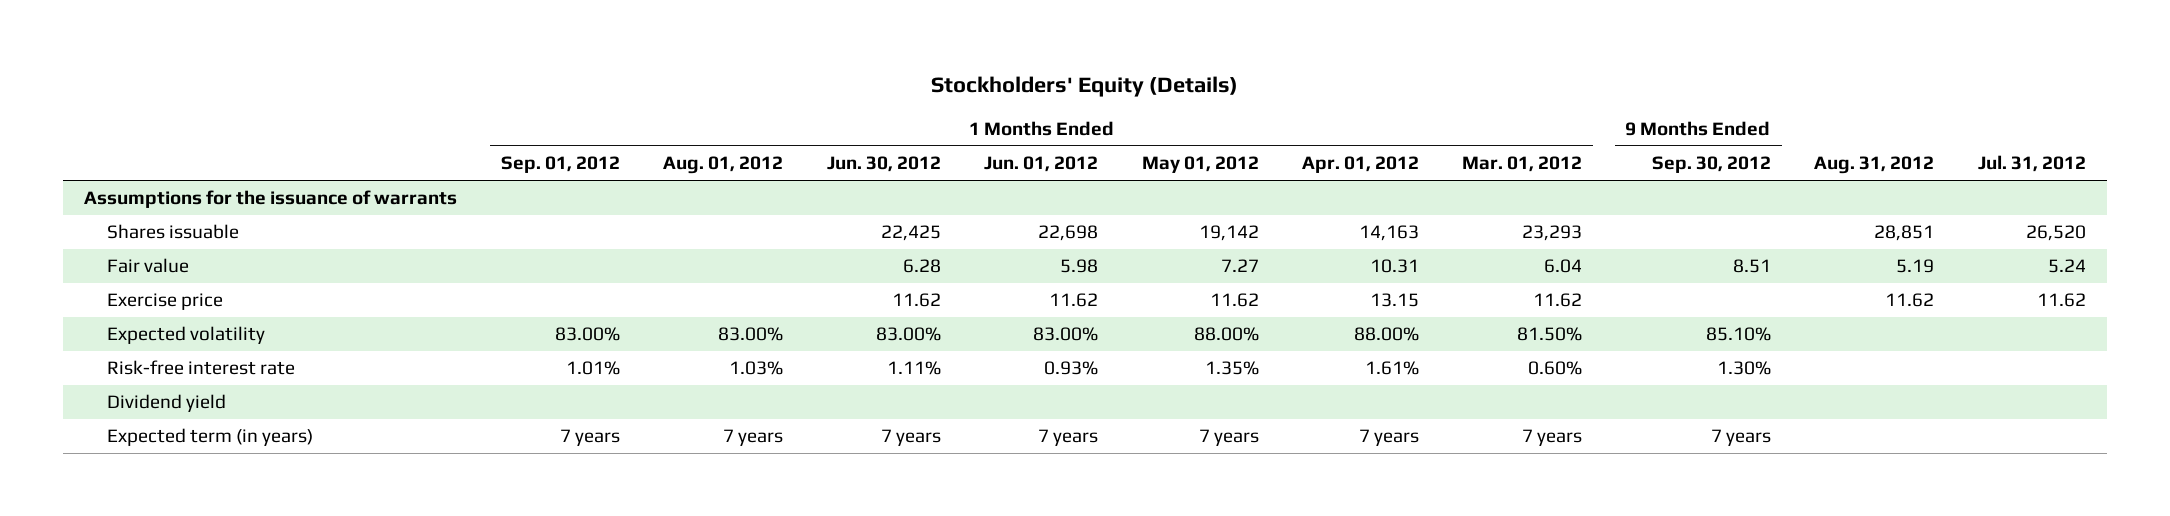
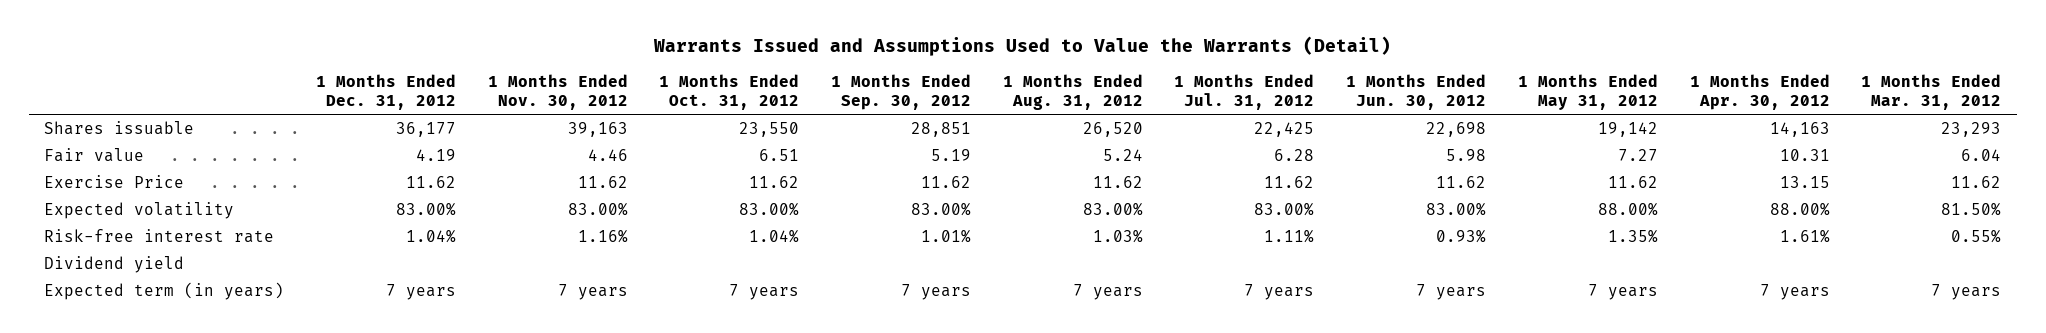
- Stockholders' Equity (Details)
+ Warrants Issued and Assumptions Used to Value the Warrants (Detail)
- | 1 Months Ended Sep. 01, 2012 | 1 Months Ended Aug. 01, 2012 | 1 Months Ended Jun. 30, 2012 | 1 Months Ended Jun. 01, 2012 | 1 Months Ended May 01, 2012 | 1 Months Ended Apr. 01, 2012 | 1 Months Ended Mar. 01, 2012 | 9 Months Ended Sep. 30, 2012 | Aug. 31, 2012 | Jul. 31, 2012
+ | 1 Months Ended Dec. 31, 2012 | 1 Months Ended Nov. 30, 2012 | 1 Months Ended Oct. 31, 2012 | 1 Months Ended Sep. 30, 2012 | 1 Months Ended Aug. 31, 2012 | 1 Months Ended Jul. 31, 2012 | 1 Months Ended Jun. 30, 2012 | 1 Months Ended May 31, 2012 | 1 Months Ended Apr. 30, 2012 | 1 Months Ended Mar. 31, 2012
- Assumptions for the issuance of warrants
- Shares issuable | | | 22,425 | 22,698 | 19,142 | 14,163 | 23,293 | | 28,851 | 26,520
- Fair value | | | 6.28 | 5.98 | 7.27 | 10.31 | 6.04 | 8.51 | 5.19 | 5.24
- Exercise price | | | 11.62 | 11.62 | 11.62 | 13.15 | 11.62 | | 11.62 | 11.62
+ Shares issuable | 36,177 | 39,163 | 23,550 | 28,851 | 26,520 | 22,425 | 22,698 | 19,142 | 14,163 | 23,293
+ Fair value | 4.19 | 4.46 | 6.51 | 5.19 | 5.24 | 6.28 | 5.98 | 7.27 | 10.31 | 6.04
+ Exercise Price | 11.62 | 11.62 | 11.62 | 11.62 | 11.62 | 11.62 | 11.62 | 11.62 | 13.15 | 11.62
- Risk-free interest rate | 1.01% | 1.03% | 1.11% | 0.93% | 1.35% | 1.61% | 0.60% | 1.30% | |
+ Risk-free interest rate | 1.04% | 1.16% | 1.04% | 1.01% | 1.03% | 1.11% | 0.93% | 1.35% | 1.61% | 0.55%

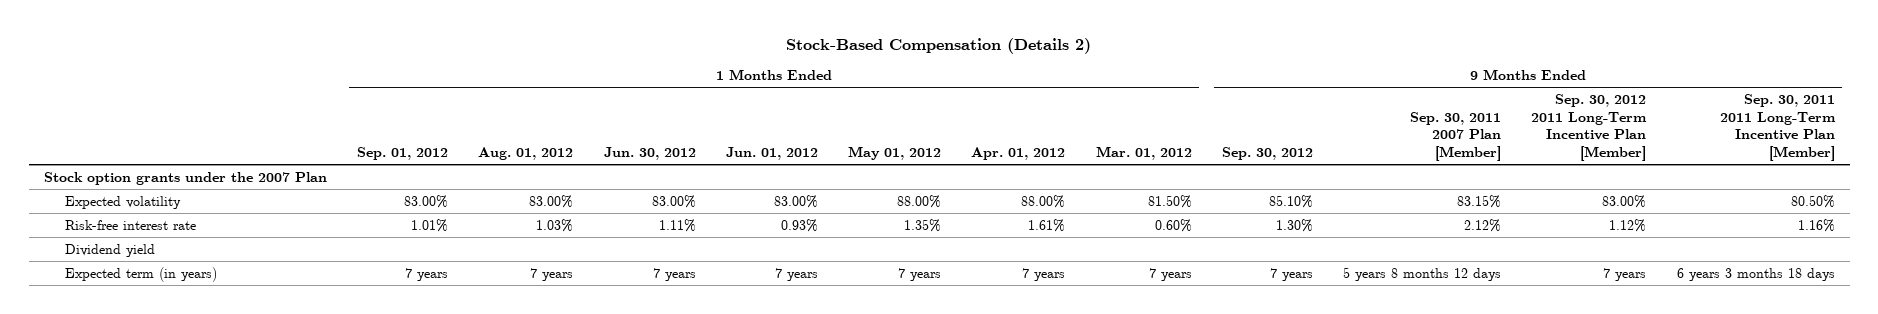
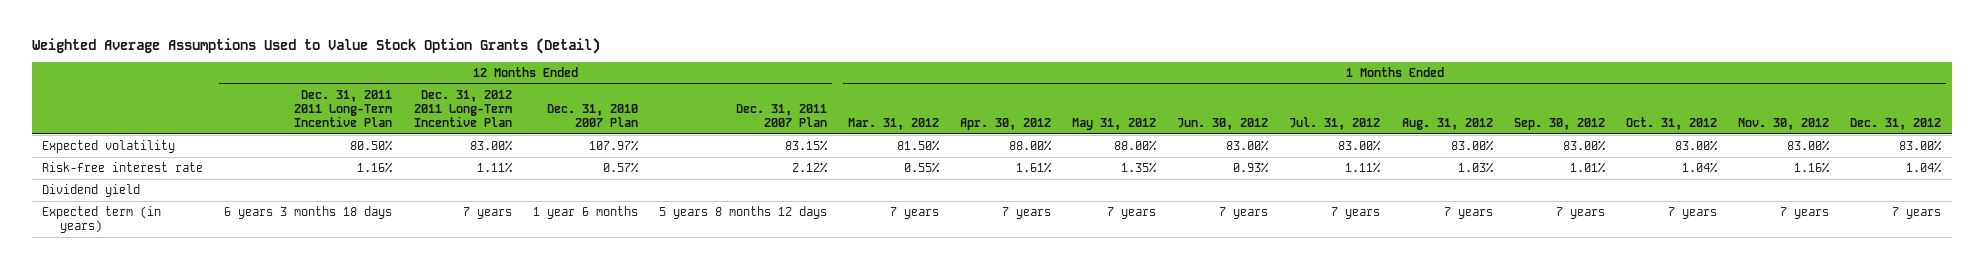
- Stock-Based Compensation (Details 2)
+ Weighted Average Assumptions Used to Value Stock Option Grants (Detail)
- | 1 Months Ended Sep. 01, 2012 | 1 Months Ended Aug. 01, 2012 | 1 Months Ended Jun. 30, 2012 | 1 Months Ended Jun. 01, 2012 | 1 Months Ended May 01, 2012 | 1 Months Ended Apr. 01, 2012 | 1 Months Ended Mar. 01, 2012 | 9 Months Ended Sep. 30, 2012 | 9 Months Ended Sep. 30, 2011 2007 Plan [Member] | 9 Months Ended Sep. 30, 2012 2011 Long-Term Incentive Plan [Member] | 9 Months Ended Sep. 30, 2011 2011 Long-Term Incentive Plan [Member]
+ | 12 Months Ended Dec. 31, 2011 2011 Long-Term Incentive Plan | 12 Months Ended Dec. 31, 2012 2011 Long-Term Incentive Plan | 12 Months Ended Dec. 31, 2010 2007 Plan | 12 Months Ended Dec. 31, 2011 2007 Plan | 1 Months Ended Mar. 31, 2012 | 1 Months Ended Apr. 30, 2012 | 1 Months Ended May 31, 2012 | 1 Months Ended Jun. 30, 2012 | 1 Months Ended Jul. 31, 2012 | 1 Months Ended Aug. 31, 2012 | 1 Months Ended Sep. 30, 2012 | 1 Months Ended Oct. 31, 2012 | 1 Months Ended Nov. 30, 2012 | 1 Months Ended Dec. 31, 2012
- Stock option grants under the 2007 Plan
- Risk-free interest rate | 1.01% | 1.03% | 1.11% | 0.93% | 1.35% | 1.61% | 0.60% | 1.30% | 2.12% | 1.12% | 1.16%
+ Risk-free interest rate | 1.16% | 1.11% | 0.57% | 2.12% | 0.55% | 1.61% | 1.35% | 0.93% | 1.11% | 1.03% | 1.01% | 1.04% | 1.16% | 1.04%

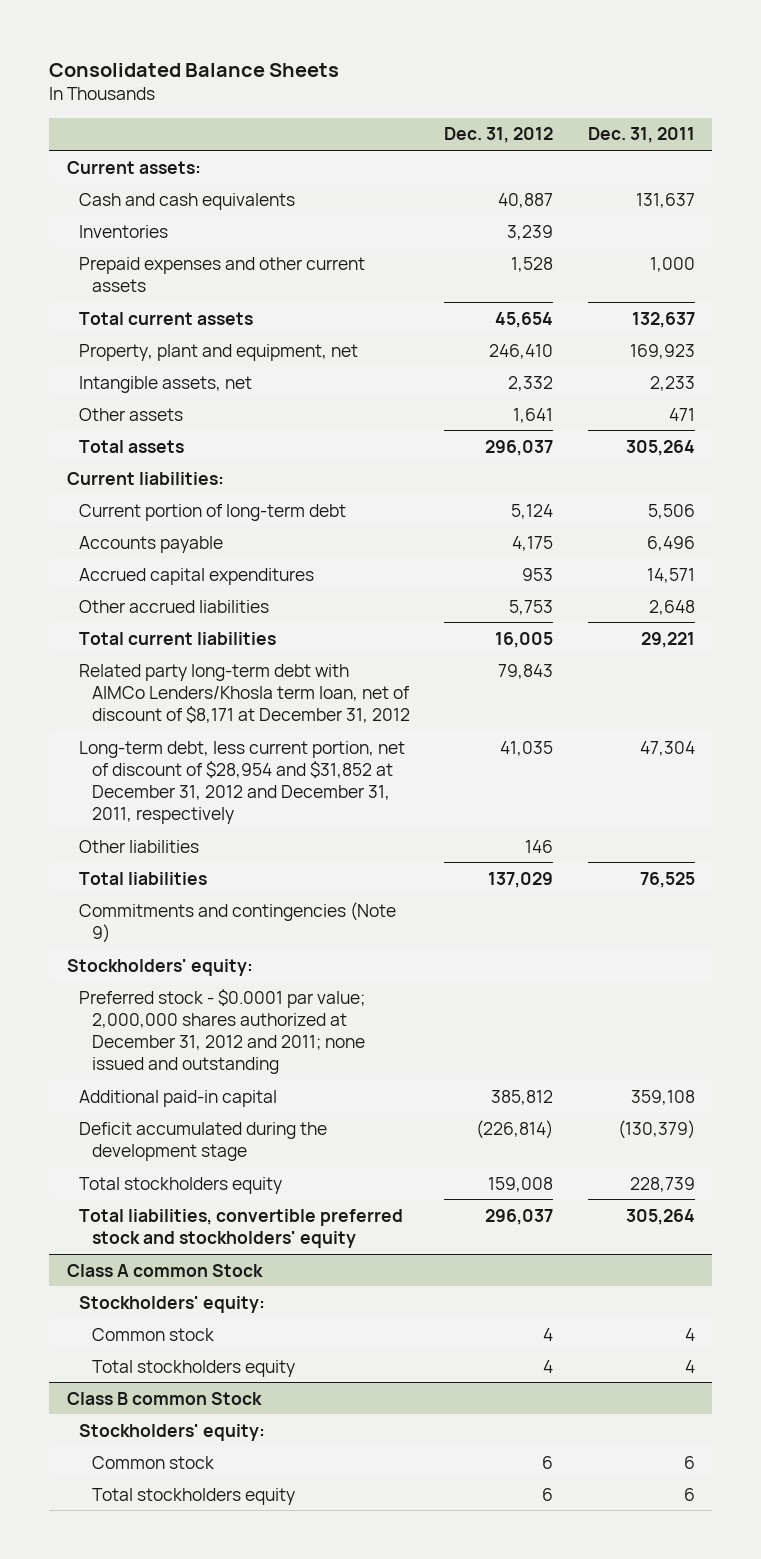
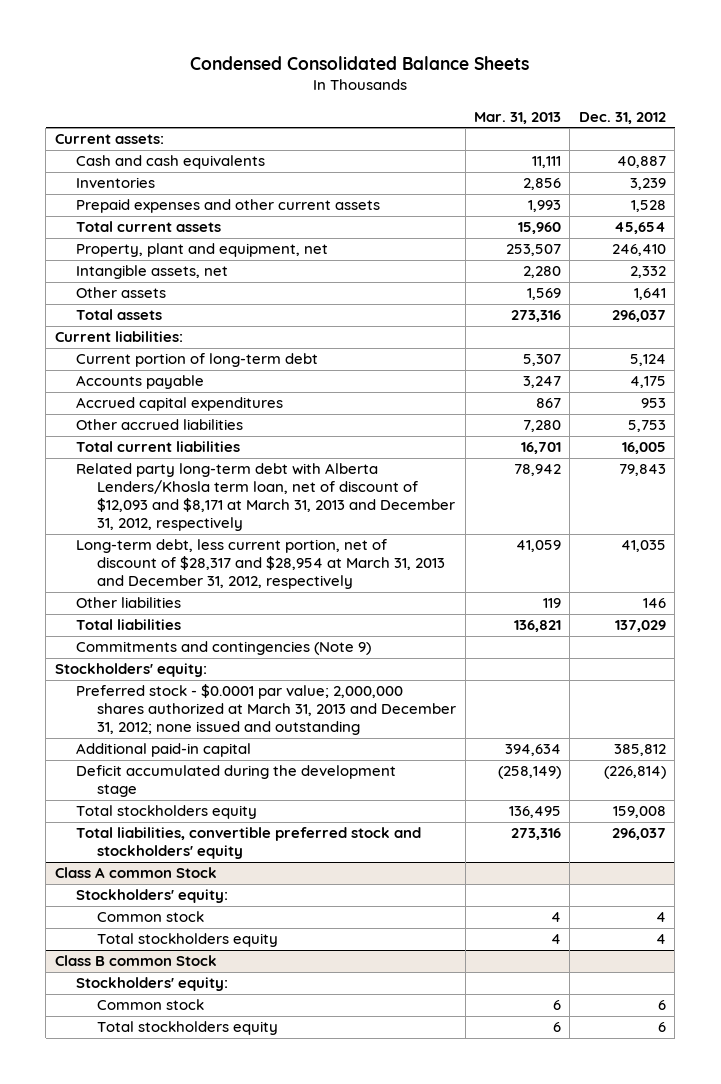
- Consolidated Balance Sheets
+ Condensed Consolidated Balance Sheets
- | Dec. 31, 2012 | Dec. 31, 2011
+ | Mar. 31, 2013 | Dec. 31, 2012
- Related party long-term debt with AIMCo Lenders/Khosla term loan, net of discount of $8,171 at December 31, 2012 | 79,843 |
- Long-term debt, less current portion, net of discount of $28,954 and $31,852 at December 31, 2012 and December 31, 2011, respectively | 41,035 | 47,304
+ Related party long-term debt with Alberta Lenders/Khosla term loan, net of discount of $12,093 and $8,171 at March 31, 2013 and December 31, 2012, respectively | 78,942 | 79,843
+ Long-term debt, less current portion, net of discount of $28,317 and $28,954 at March 31, 2013 and December 31, 2012, respectively | 41,059 | 41,035
- Preferred stock - $0.0001 par value; 2,000,000 shares authorized at December 31, 2012 and 2011; none issued and outstanding
+ Preferred stock - $0.0001 par value; 2,000,000 shares authorized at March 31, 2013 and December 31, 2012; none issued and outstanding

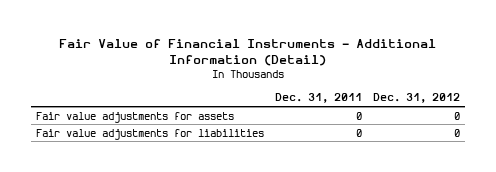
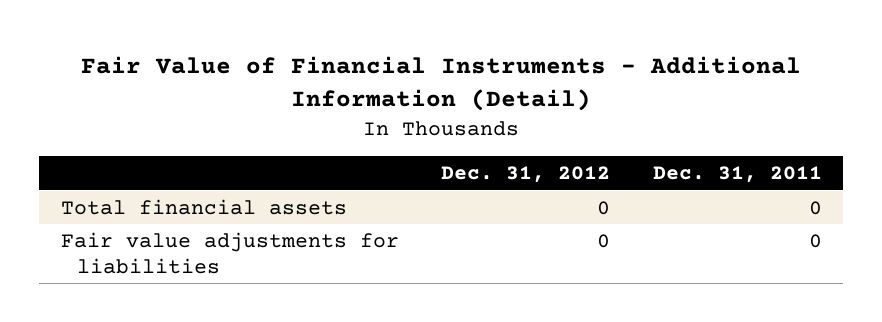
- | Dec. 31, 2011 | Dec. 31, 2012
+ | Dec. 31, 2012 | Dec. 31, 2011
- Fair value adjustments for assets | 0 | 0
+ Total financial assets | 0 | 0

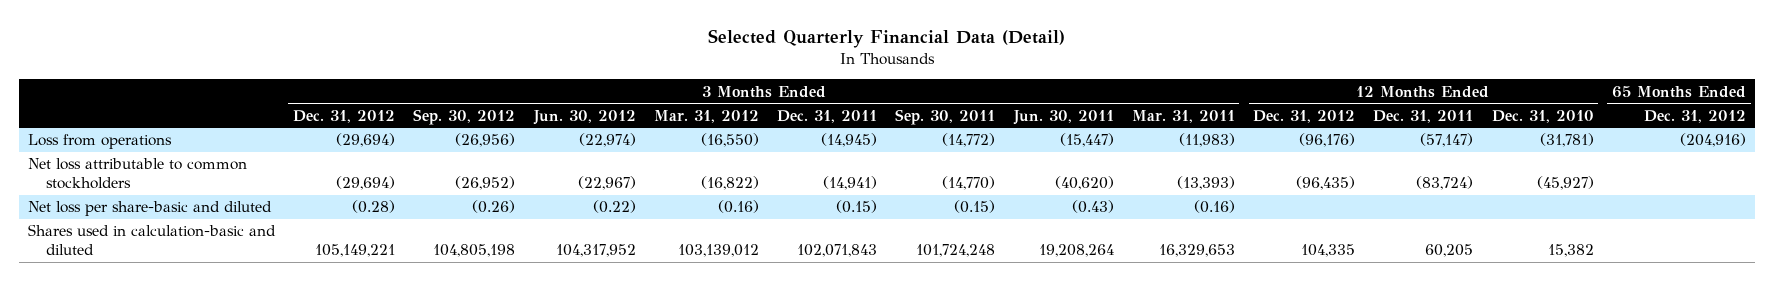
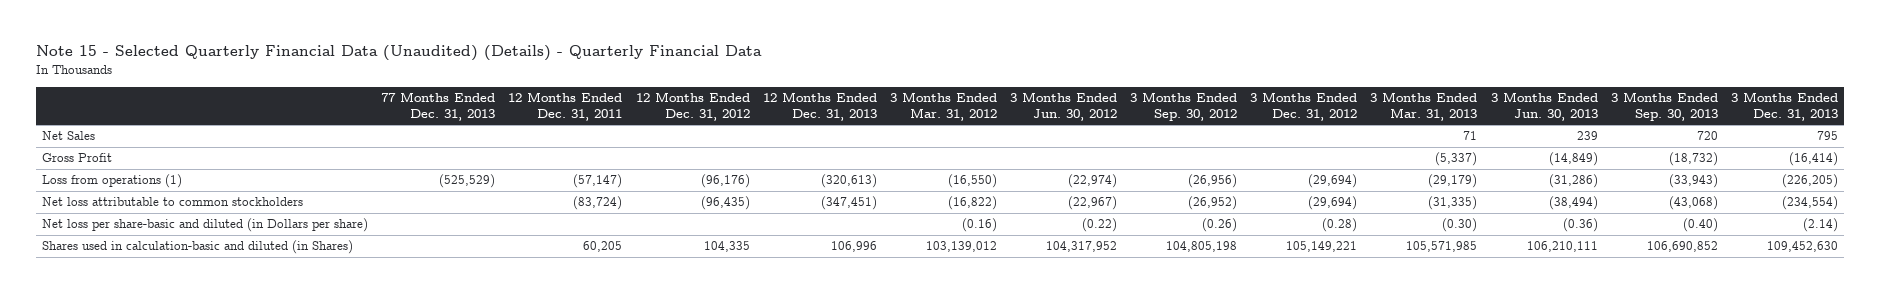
- Selected Quarterly Financial Data (Detail)
+ Note 15 - Selected Quarterly Financial Data (Unaudited) (Details) - Quarterly Financial Data
- | 3 Months Ended Dec. 31, 2012 | 3 Months Ended Sep. 30, 2012 | 3 Months Ended Jun. 30, 2012 | 3 Months Ended Mar. 31, 2012 | 3 Months Ended Dec. 31, 2011 | 3 Months Ended Sep. 30, 2011 | 3 Months Ended Jun. 30, 2011 | 3 Months Ended Mar. 31, 2011 | 12 Months Ended Dec. 31, 2012 | 12 Months Ended Dec. 31, 2011 | 12 Months Ended Dec. 31, 2010 | 65 Months Ended Dec. 31, 2012
+ | 77 Months Ended Dec. 31, 2013 | 12 Months Ended Dec. 31, 2011 | 12 Months Ended Dec. 31, 2012 | 12 Months Ended Dec. 31, 2013 | 3 Months Ended Mar. 31, 2012 | 3 Months Ended Jun. 30, 2012 | 3 Months Ended Sep. 30, 2012 | 3 Months Ended Dec. 31, 2012 | 3 Months Ended Mar. 31, 2013 | 3 Months Ended Jun. 30, 2013 | 3 Months Ended Sep. 30, 2013 | 3 Months Ended Dec. 31, 2013
- Loss from operations | (29,694) | (26,956) | (22,974) | (16,550) | (14,945) | (14,772) | (15,447) | (11,983) | (96,176) | (57,147) | (31,781) | (204,916)
+ Net Sales | | | | | | | | | 71 | 239 | 720 | 795
+ Gross Profit | | | | | | | | | (5,337) | (14,849) | (18,732) | (16,414)
+ Loss from operations (1) | (525,529) | (57,147) | (96,176) | (320,613) | (16,550) | (22,974) | (26,956) | (29,694) | (29,179) | (31,286) | (33,943) | (226,205)
- Net loss per share-basic and diluted | (0.28) | (0.26) | (0.22) | (0.16) | (0.15) | (0.15) | (0.43) | (0.16) | | | |
- Shares used in calculation-basic and diluted | 105,149,221 | 104,805,198 | 104,317,952 | 103,139,012 | 102,071,843 | 101,724,248 | 19,208,264 | 16,329,653 | 104,335 | 60,205 | 15,382 |
+ Net loss per share-basic and diluted (in Dollars per share) | | | | | (0.16) | (0.22) | (0.26) | (0.28) | (0.30) | (0.36) | (0.40) | (2.14)
+ Shares used in calculation-basic and diluted (in Shares) | | 60,205 | 104,335 | 106,996 | 103,139,012 | 104,317,952 | 104,805,198 | 105,149,221 | 105,571,985 | 106,210,111 | 106,690,852 | 109,452,630

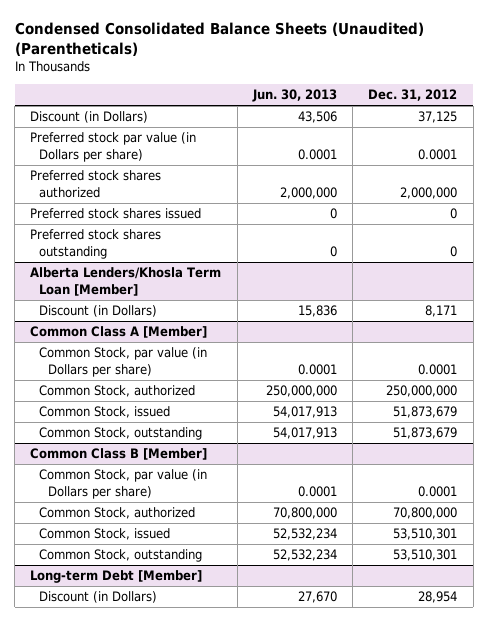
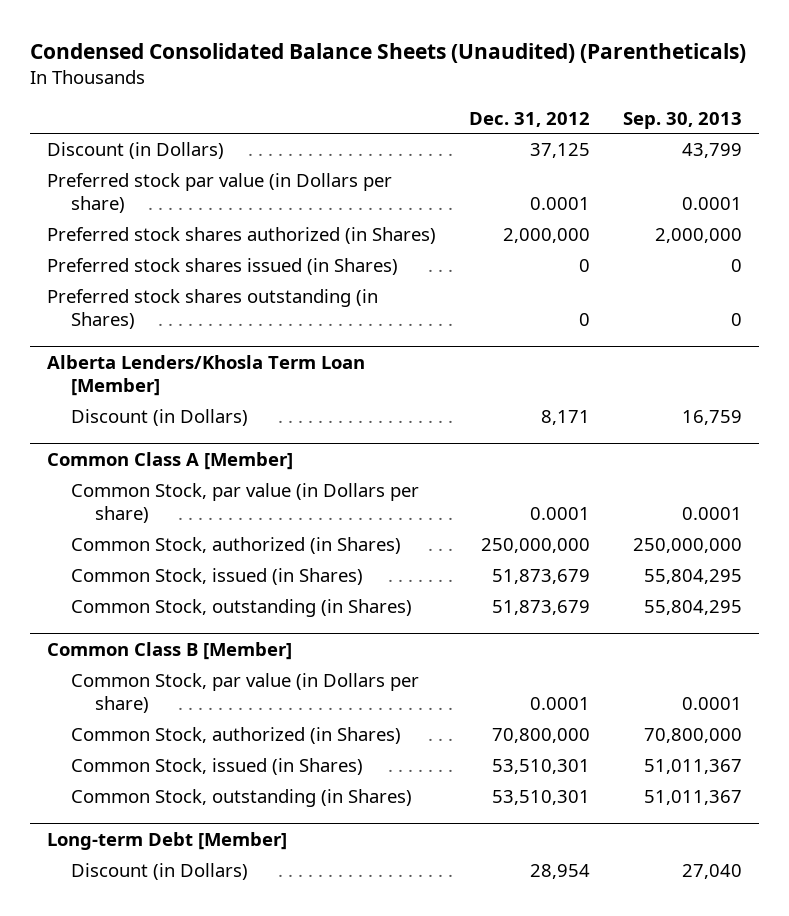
- | Jun. 30, 2013 | Dec. 31, 2012
+ | Dec. 31, 2012 | Sep. 30, 2013
- Preferred stock shares authorized | 2,000,000 | 2,000,000
- Preferred stock shares issued | 0 | 0
- Preferred stock shares outstanding | 0 | 0
+ Preferred stock shares authorized (in Shares) | 2,000,000 | 2,000,000
+ Preferred stock shares issued (in Shares) | 0 | 0
+ Preferred stock shares outstanding (in Shares) | 0 | 0
@ Common Class A [Member]
- Common Stock, authorized | 250,000,000 | 250,000,000
- Common Stock, issued | 54,017,913 | 51,873,679
- Common Stock, outstanding | 54,017,913 | 51,873,679
+ Common Stock, authorized (in Shares) | 250,000,000 | 250,000,000
+ Common Stock, issued (in Shares) | 51,873,679 | 55,804,295
+ Common Stock, outstanding (in Shares) | 51,873,679 | 55,804,295
@ Common Class B [Member]
- Common Stock, authorized | 70,800,000 | 70,800,000
- Common Stock, issued | 52,532,234 | 53,510,301
- Common Stock, outstanding | 52,532,234 | 53,510,301
+ Common Stock, authorized (in Shares) | 70,800,000 | 70,800,000
+ Common Stock, issued (in Shares) | 53,510,301 | 51,011,367
+ Common Stock, outstanding (in Shares) | 53,510,301 | 51,011,367

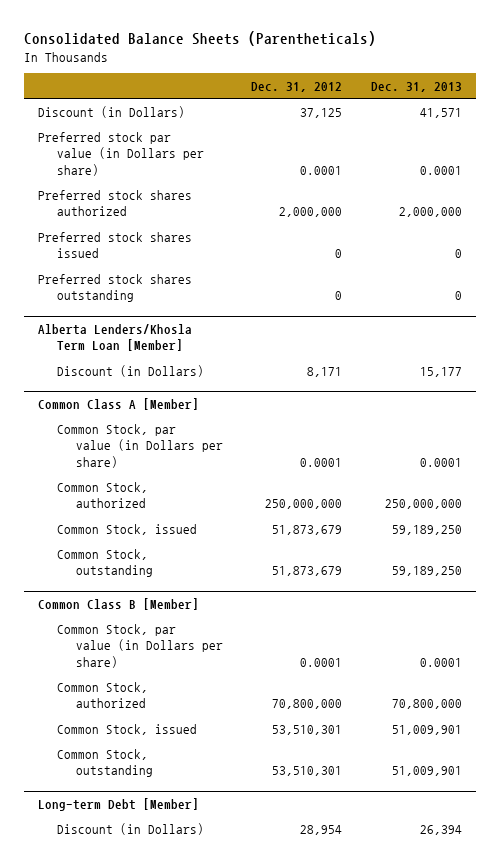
- Condensed Consolidated Balance Sheets (Unaudited) (Parentheticals)
+ Consolidated Balance Sheets (Parentheticals)
- | Dec. 31, 2012 | Sep. 30, 2013
+ | Dec. 31, 2012 | Dec. 31, 2013
- Preferred stock shares authorized (in Shares) | 2,000,000 | 2,000,000
- Preferred stock shares issued (in Shares) | 0 | 0
- Preferred stock shares outstanding (in Shares) | 0 | 0
+ Preferred stock shares authorized | 2,000,000 | 2,000,000
+ Preferred stock shares issued | 0 | 0
+ Preferred stock shares outstanding | 0 | 0
@ Common Class A [Member]
- Common Stock, authorized (in Shares) | 250,000,000 | 250,000,000
- Common Stock, issued (in Shares) | 51,873,679 | 55,804,295
- Common Stock, outstanding (in Shares) | 51,873,679 | 55,804,295
+ Common Stock, authorized | 250,000,000 | 250,000,000
+ Common Stock, issued | 51,873,679 | 59,189,250
+ Common Stock, outstanding | 51,873,679 | 59,189,250
@ Common Class B [Member]
- Common Stock, authorized (in Shares) | 70,800,000 | 70,800,000
- Common Stock, issued (in Shares) | 53,510,301 | 51,011,367
- Common Stock, outstanding (in Shares) | 53,510,301 | 51,011,367
+ Common Stock, authorized | 70,800,000 | 70,800,000
+ Common Stock, issued | 53,510,301 | 51,009,901
+ Common Stock, outstanding | 53,510,301 | 51,009,901

